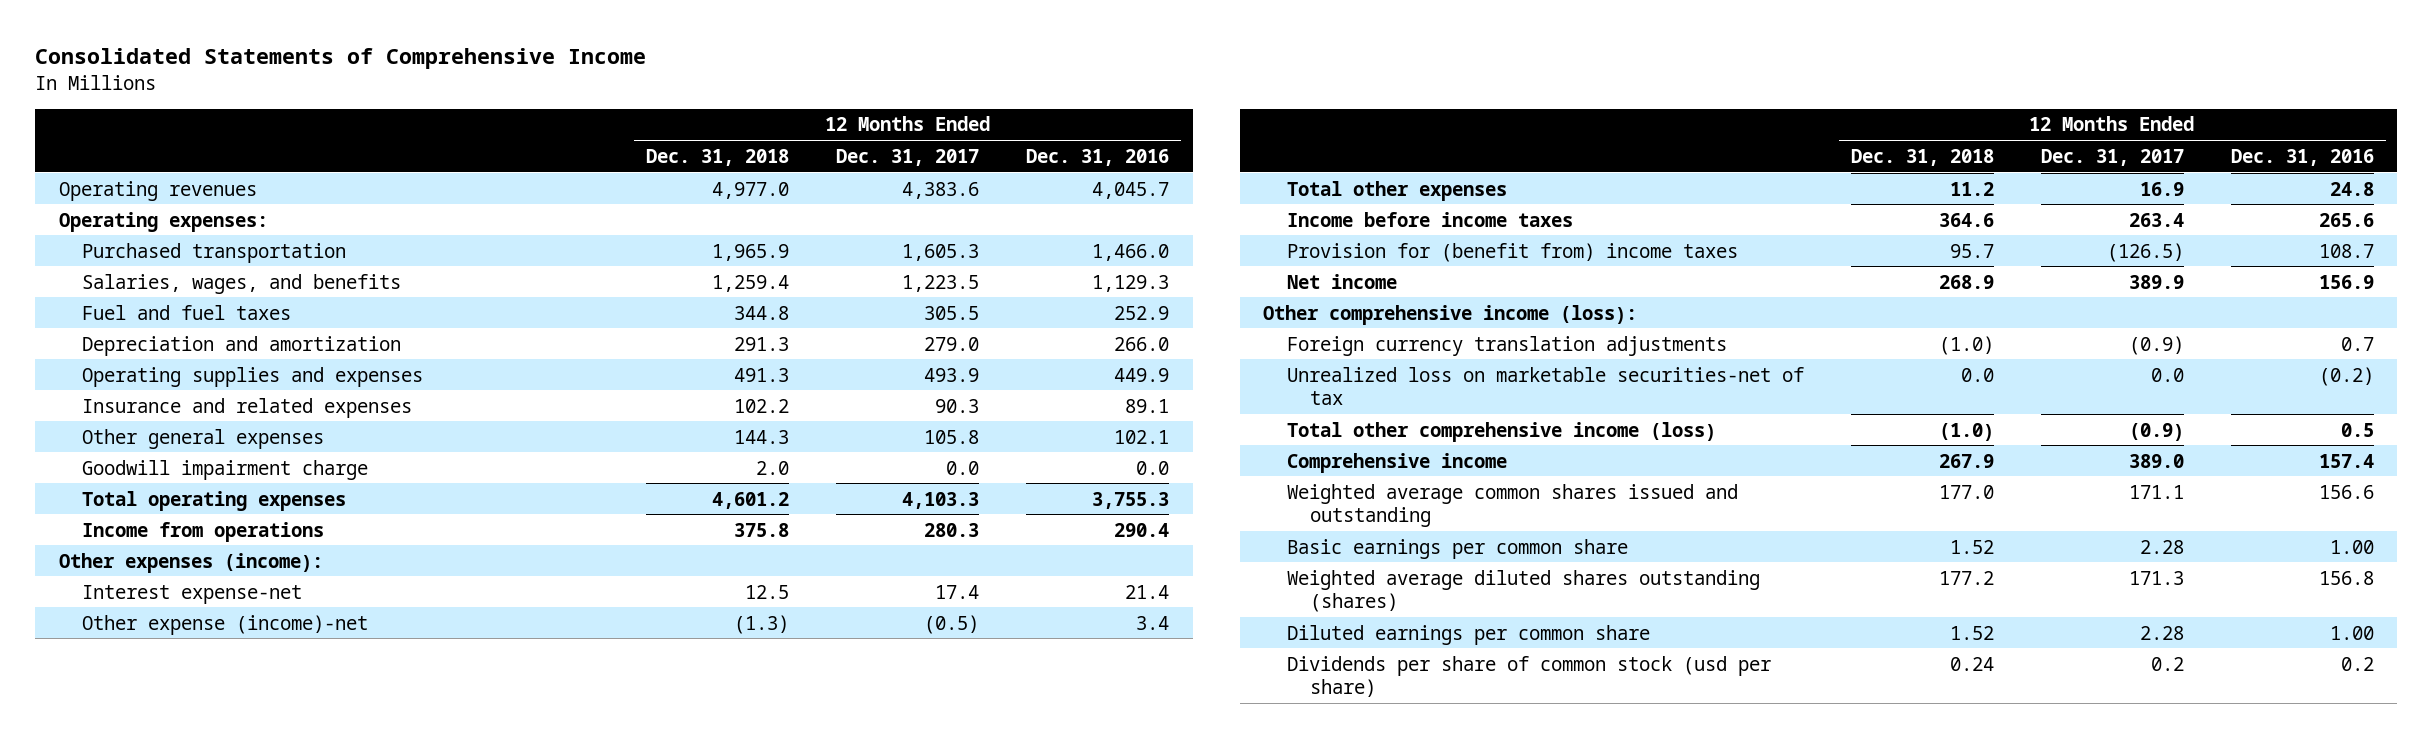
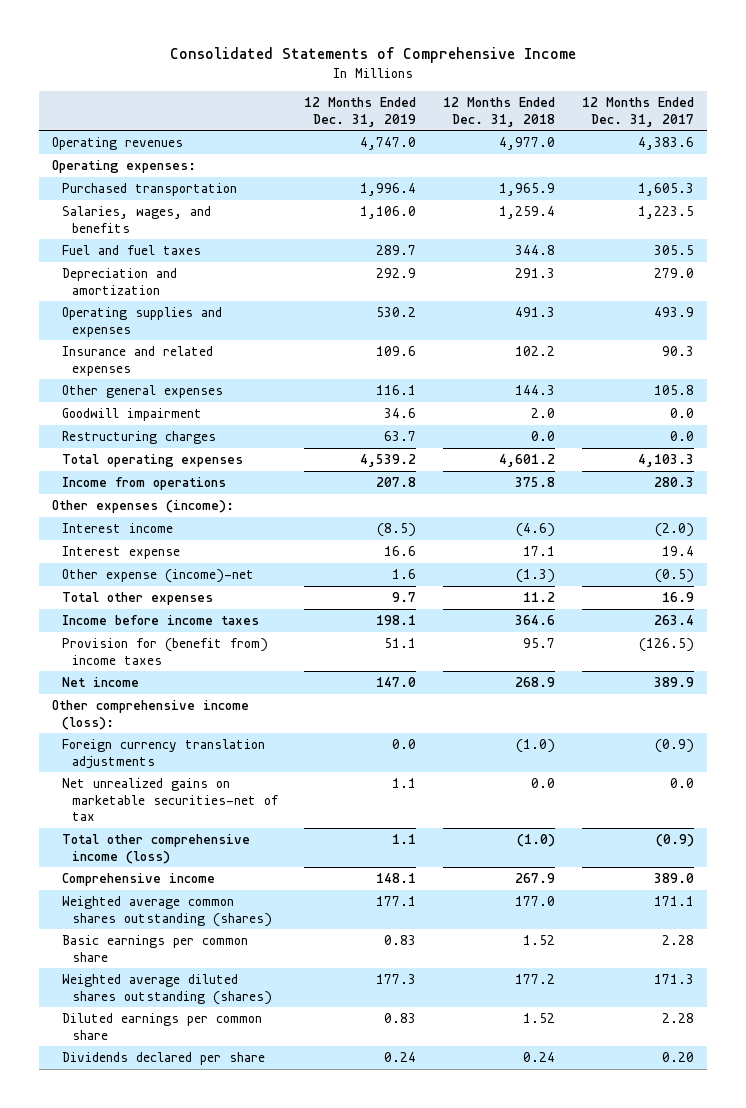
- | 12 Months Ended Dec. 31, 2018 | 12 Months Ended Dec. 31, 2017 | 12 Months Ended Dec. 31, 2016
+ | 12 Months Ended Dec. 31, 2019 | 12 Months Ended Dec. 31, 2018 | 12 Months Ended Dec. 31, 2017
- Goodwill impairment charge | 2.0 | 0.0 | 0.0
+ Goodwill impairment | 34.6 | 2.0 | 0.0
+ Restructuring charges | 63.7 | 0.0 | 0.0
- Interest expense-net | 12.5 | 17.4 | 21.4
+ Interest income | (8.5) | (4.6) | (2.0)
+ Interest expense | 16.6 | 17.1 | 19.4
- Unrealized loss on marketable securities-net of tax | 0.0 | 0.0 | (0.2)
+ Net unrealized gains on marketable securities-net of tax | 1.1 | 0.0 | 0.0
- Weighted average common shares issued and outstanding | 177.0 | 171.1 | 156.6
+ Weighted average common shares outstanding (shares) | 177.1 | 177.0 | 171.1
- Dividends per share of common stock (usd per share) | 0.24 | 0.2 | 0.2
+ Dividends declared per share | 0.24 | 0.24 | 0.20

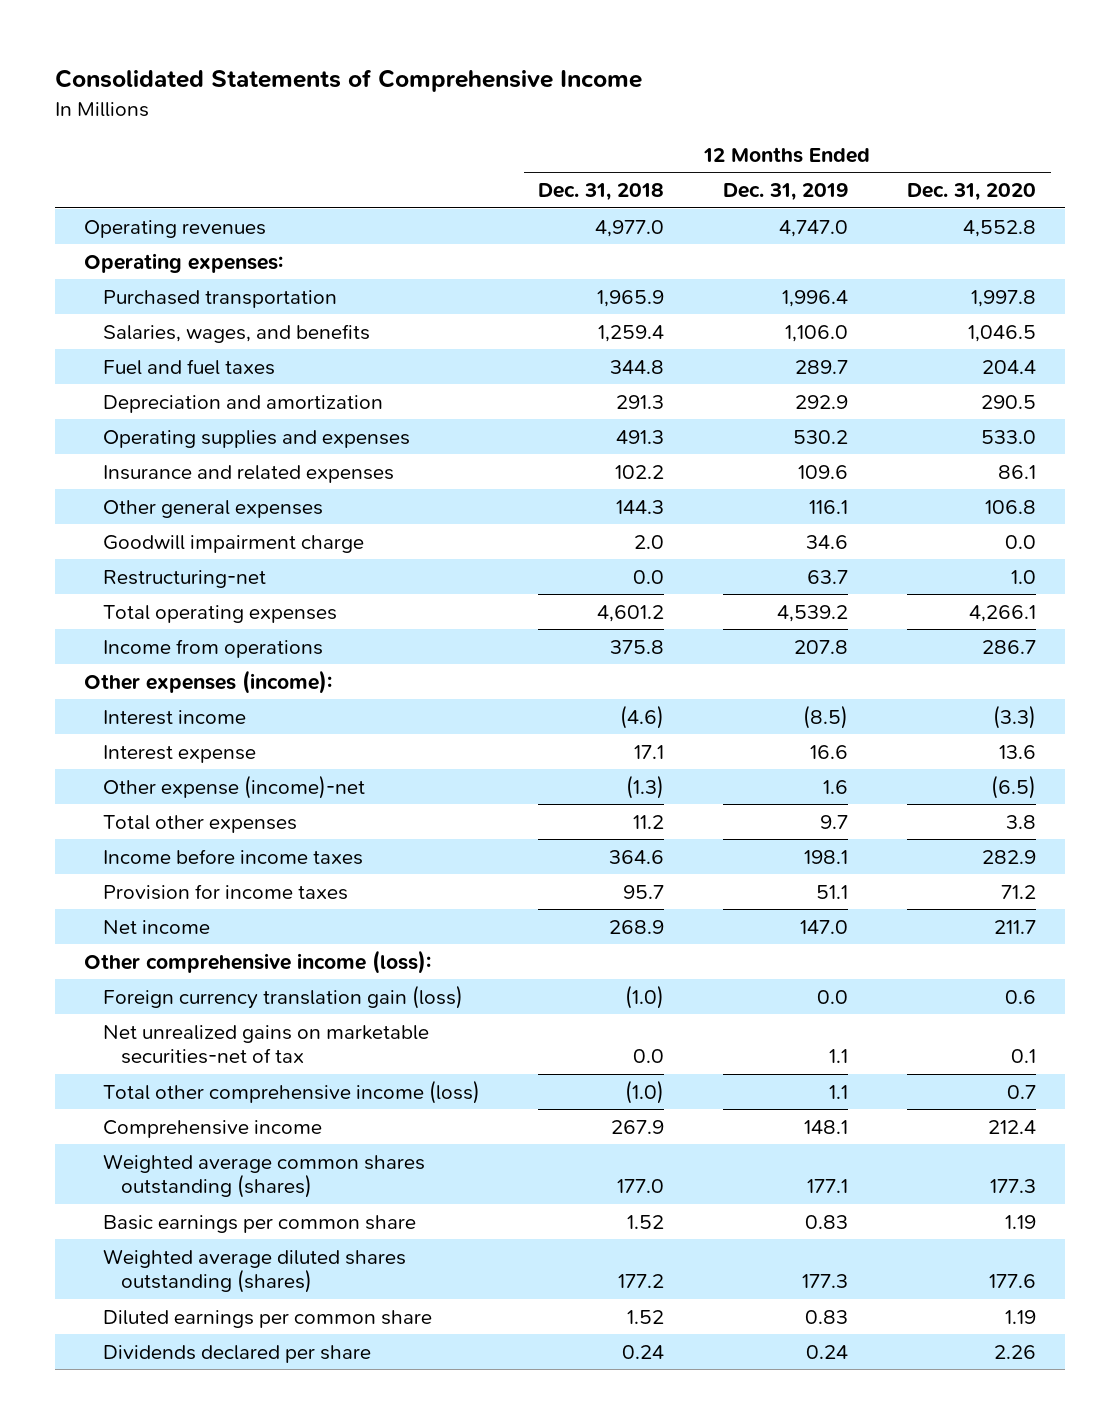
- | 12 Months Ended Dec. 31, 2019 | 12 Months Ended Dec. 31, 2018 | 12 Months Ended Dec. 31, 2017
+ | 12 Months Ended Dec. 31, 2018 | 12 Months Ended Dec. 31, 2019 | 12 Months Ended Dec. 31, 2020
- Goodwill impairment | 34.6 | 2.0 | 0.0
- Restructuring charges | 63.7 | 0.0 | 0.0
+ Goodwill impairment charge | 2.0 | 34.6 | 0.0
+ Restructuring-net | 0.0 | 63.7 | 1.0
- Provision for (benefit from) income taxes | 51.1 | 95.7 | (126.5)
+ Provision for income taxes | 95.7 | 51.1 | 71.2
- Foreign currency translation adjustments | 0.0 | (1.0) | (0.9)
+ Foreign currency translation gain (loss) | (1.0) | 0.0 | 0.6

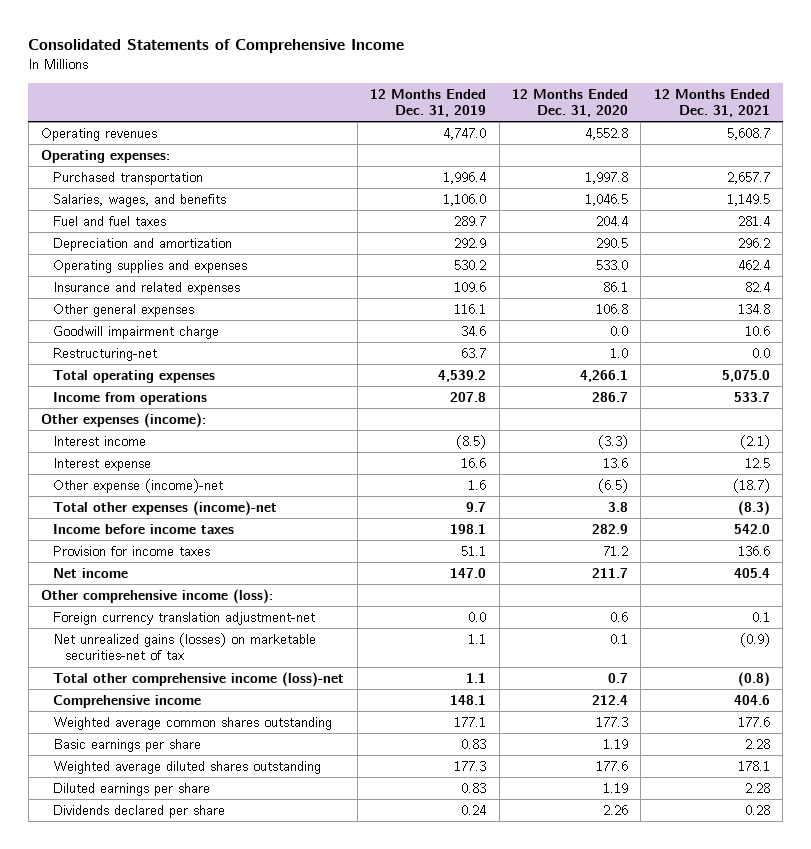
- | 12 Months Ended Dec. 31, 2018 | 12 Months Ended Dec. 31, 2019 | 12 Months Ended Dec. 31, 2020
+ | 12 Months Ended Dec. 31, 2019 | 12 Months Ended Dec. 31, 2020 | 12 Months Ended Dec. 31, 2021
- Total other expenses | 11.2 | 9.7 | 3.8
+ Total other expenses (income)-net | 9.7 | 3.8 | (8.3)
- Foreign currency translation gain (loss) | (1.0) | 0.0 | 0.6
- Net unrealized gains on marketable securities-net of tax | 0.0 | 1.1 | 0.1
- Total other comprehensive income (loss) | (1.0) | 1.1 | 0.7
+ Foreign currency translation adjustment-net | 0.0 | 0.6 | 0.1
+ Net unrealized gains (losses) on marketable securities-net of tax | 1.1 | 0.1 | (0.9)
+ Total other comprehensive income (loss)-net | 1.1 | 0.7 | (0.8)
- Weighted average common shares outstanding (shares) | 177.0 | 177.1 | 177.3
- Basic earnings per common share | 1.52 | 0.83 | 1.19
- Weighted average diluted shares outstanding (shares) | 177.2 | 177.3 | 177.6
- Diluted earnings per common share | 1.52 | 0.83 | 1.19
+ Weighted average common shares outstanding | 177.1 | 177.3 | 177.6
+ Basic earnings per share | 0.83 | 1.19 | 2.28
+ Weighted average diluted shares outstanding | 177.3 | 177.6 | 178.1
+ Diluted earnings per share | 0.83 | 1.19 | 2.28

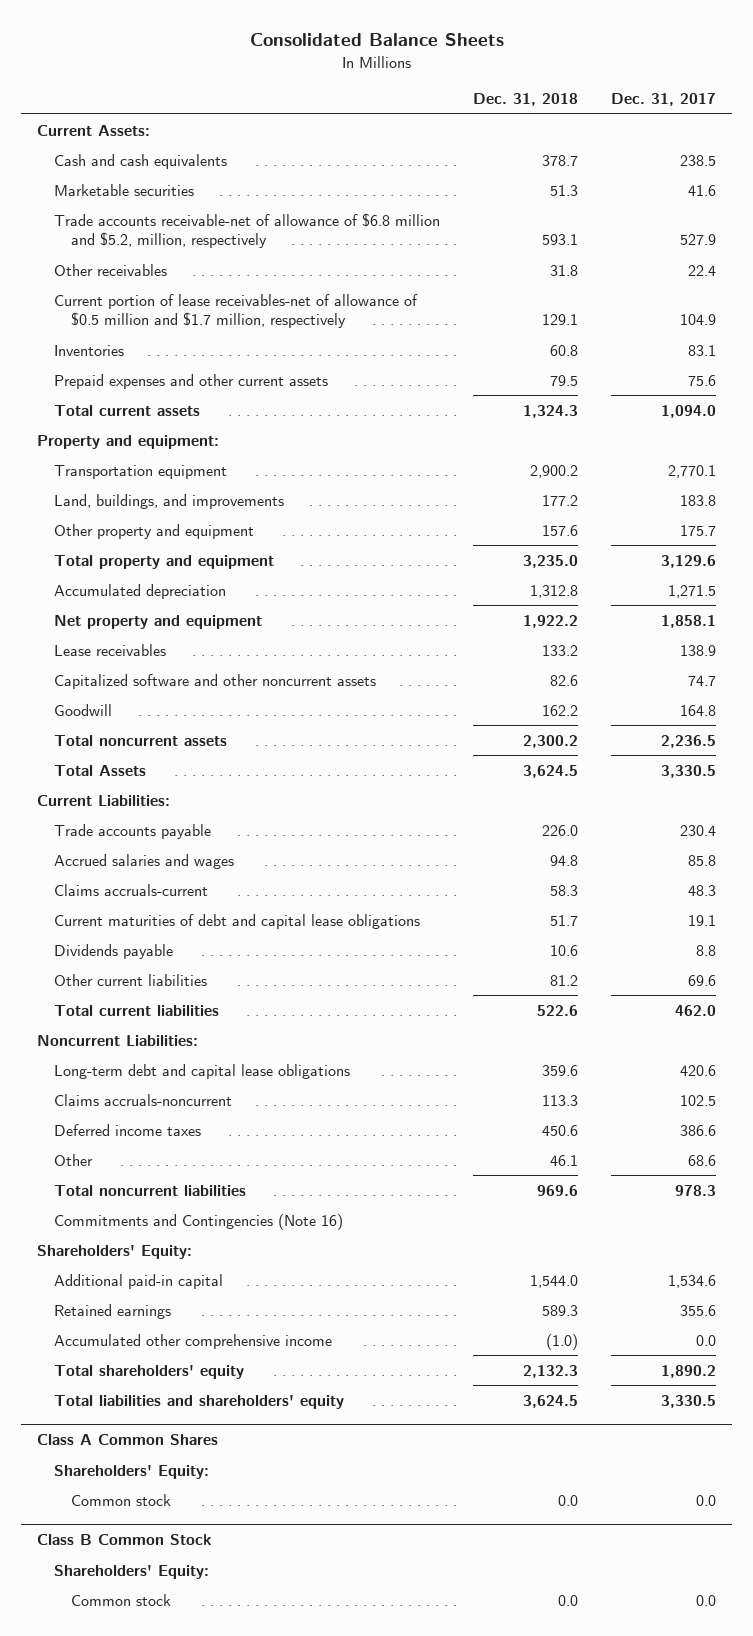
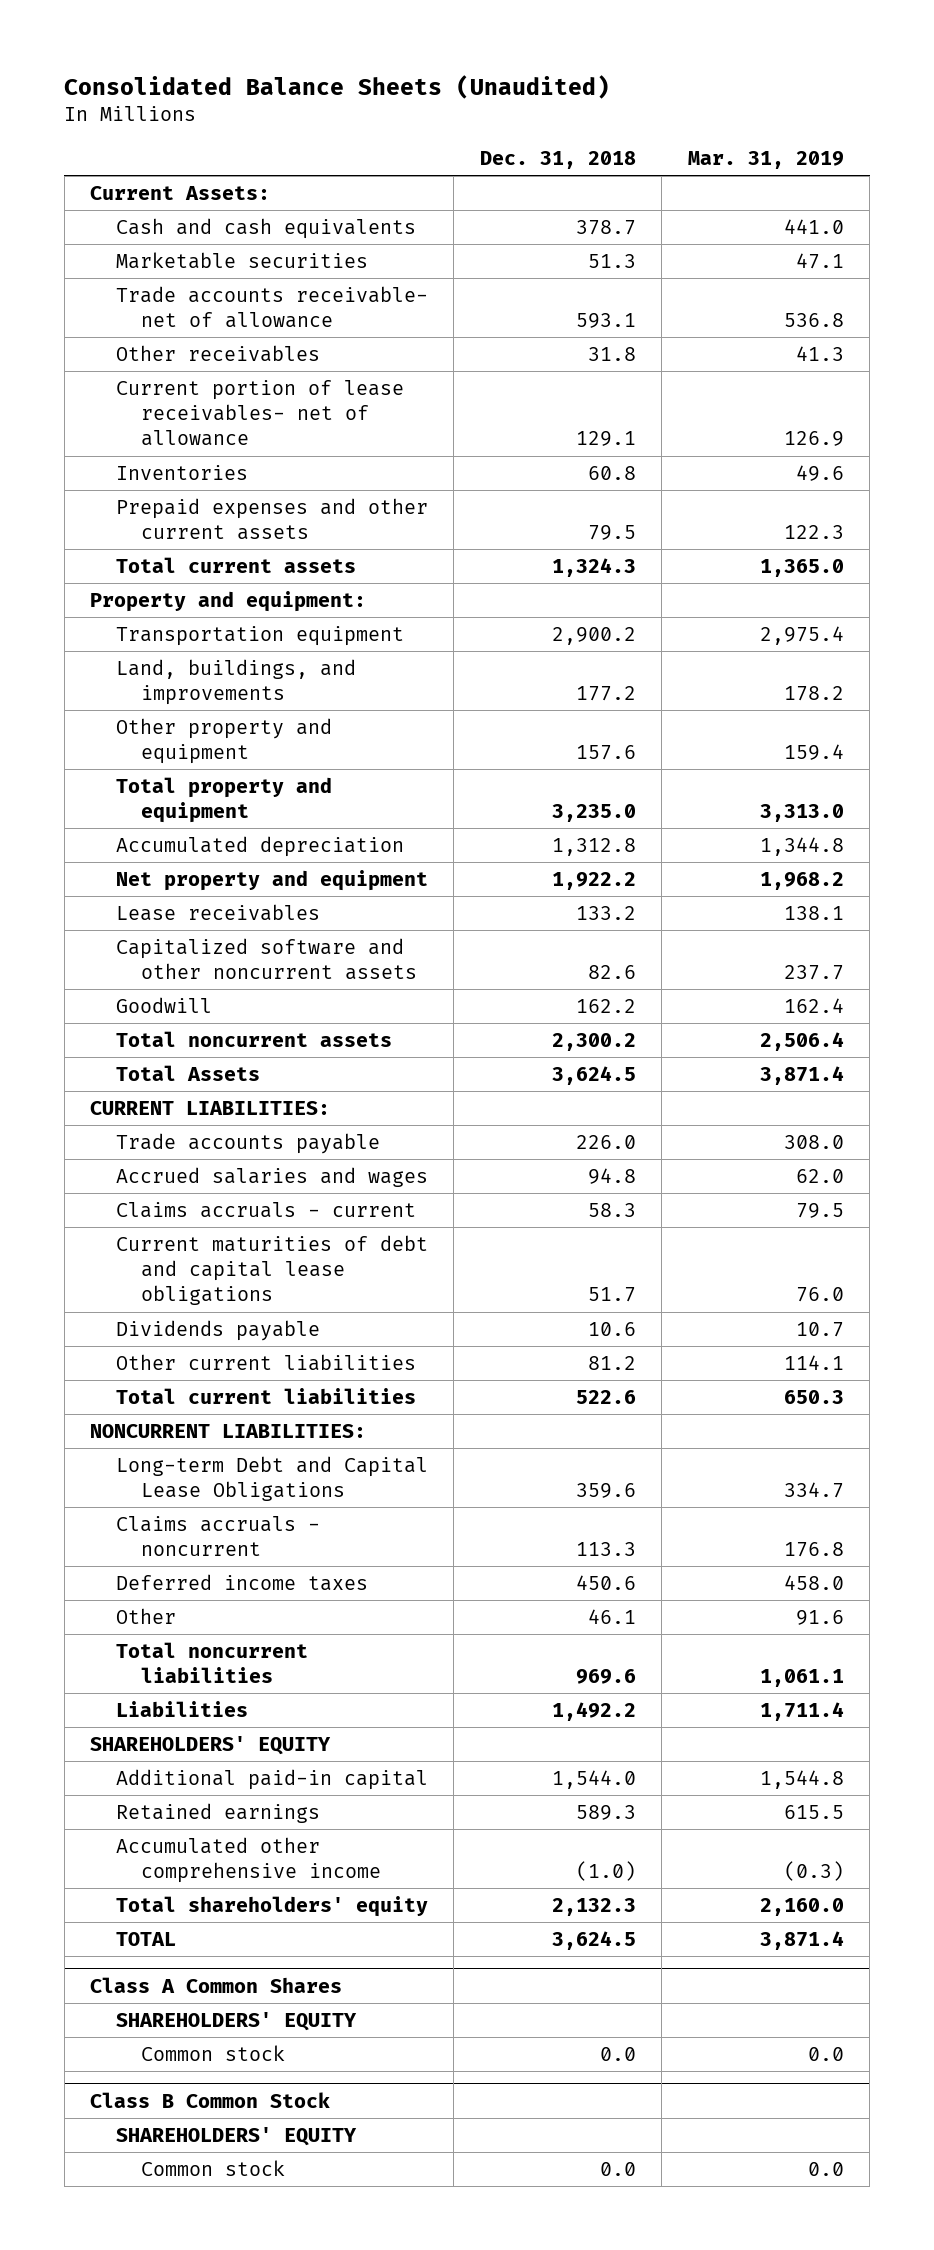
- Consolidated Balance Sheets
+ Consolidated Balance Sheets (Unaudited)
- | Dec. 31, 2018 | Dec. 31, 2017
+ | Dec. 31, 2018 | Mar. 31, 2019
- Trade accounts receivable-net of allowance of $6.8 million and $5.2, million, respectively | 593.1 | 527.9
+ Trade accounts receivable- net of allowance | 593.1 | 536.8
- Current portion of lease receivables-net of allowance of $0.5 million and $1.7 million, respectively | 129.1 | 104.9
+ Current portion of lease receivables- net of allowance | 129.1 | 126.9
- Current Liabilities:
+ CURRENT LIABILITIES:
- Claims accruals-current | 58.3 | 48.3
+ Claims accruals - current | 58.3 | 79.5
- Noncurrent Liabilities:
- Long-term debt and capital lease obligations | 359.6 | 420.6
- Claims accruals-noncurrent | 113.3 | 102.5
+ NONCURRENT LIABILITIES:
+ Long-term Debt and Capital Lease Obligations | 359.6 | 334.7
+ Claims accruals - noncurrent | 113.3 | 176.8
- Commitments and Contingencies (Note 16)
- Shareholders' Equity:
+ Liabilities | 1,492.2 | 1,711.4
+ SHAREHOLDERS' EQUITY
- Total liabilities and shareholders' equity | 3,624.5 | 3,330.5
+ TOTAL | 3,624.5 | 3,871.4
@ Class A Common Shares
- Shareholders' Equity:
+ SHAREHOLDERS' EQUITY
@ Class B Common Stock
- Shareholders' Equity:
+ SHAREHOLDERS' EQUITY

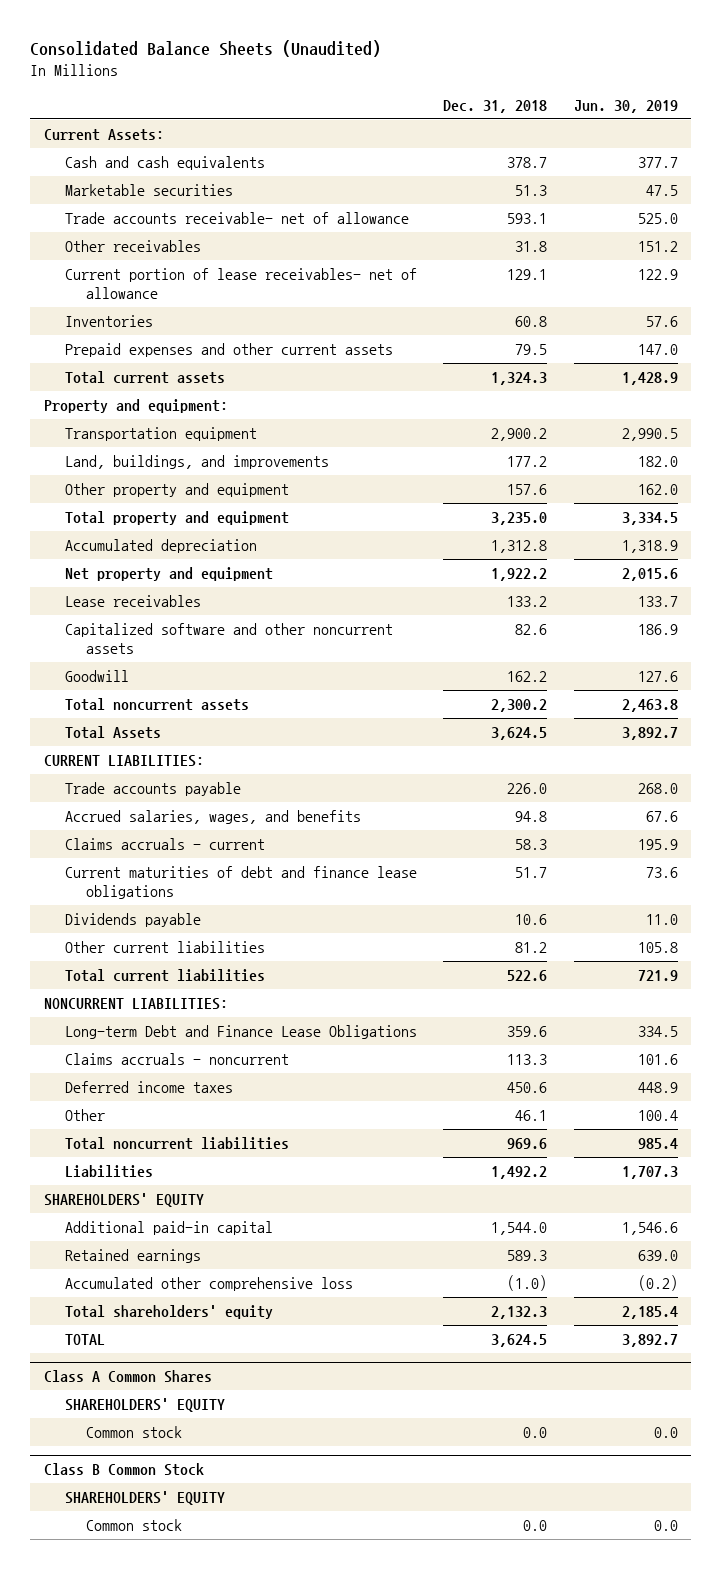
- | Dec. 31, 2018 | Mar. 31, 2019
+ | Dec. 31, 2018 | Jun. 30, 2019
- Accrued salaries and wages | 94.8 | 62.0
+ Accrued salaries, wages, and benefits | 94.8 | 67.6
- Current maturities of debt and capital lease obligations | 51.7 | 76.0
+ Current maturities of debt and finance lease obligations | 51.7 | 73.6
- Long-term Debt and Capital Lease Obligations | 359.6 | 334.7
+ Long-term Debt and Finance Lease Obligations | 359.6 | 334.5
- Accumulated other comprehensive income | (1.0) | (0.3)
+ Accumulated other comprehensive loss | (1.0) | (0.2)

